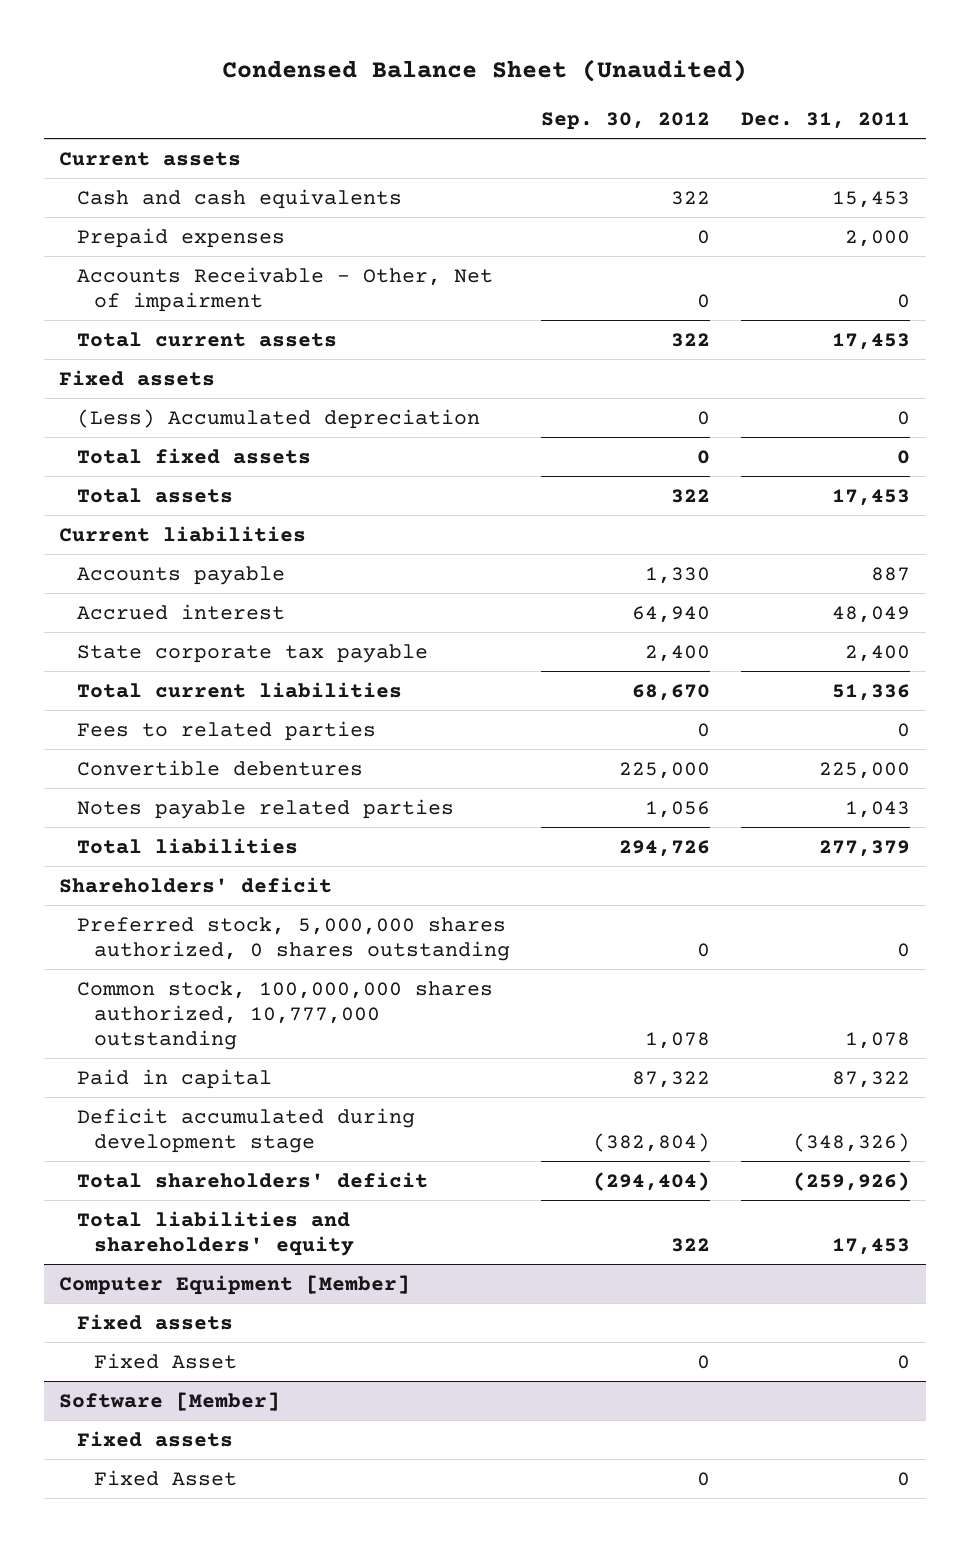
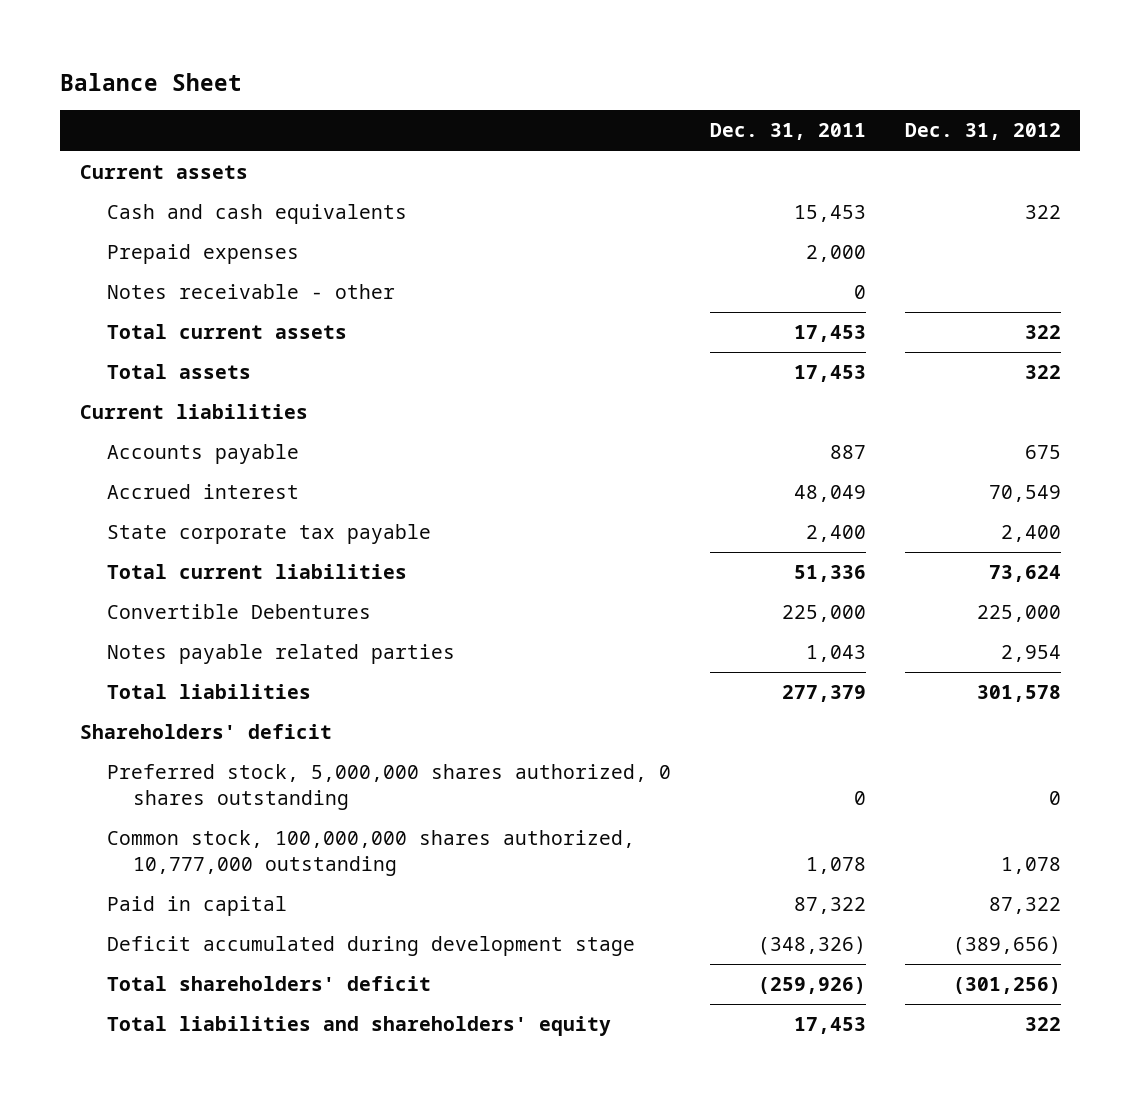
- Condensed Balance Sheet (Unaudited)
+ Balance Sheet
- | Sep. 30, 2012 | Dec. 31, 2011
+ | Dec. 31, 2011 | Dec. 31, 2012
- Accounts Receivable - Other, Net of impairment | 0 | 0
+ Notes receivable - other | 0 |
- Fixed assets
- (Less) Accumulated depreciation | 0 | 0
- Total fixed assets | 0 | 0
- Fees to related parties | 0 | 0
- Convertible debentures | 225,000 | 225,000
+ Convertible Debentures | 225,000 | 225,000
- Computer Equipment [Member]
- Fixed assets
- Fixed Asset | 0 | 0
- Software [Member]
- Fixed assets
- Fixed Asset | 0 | 0

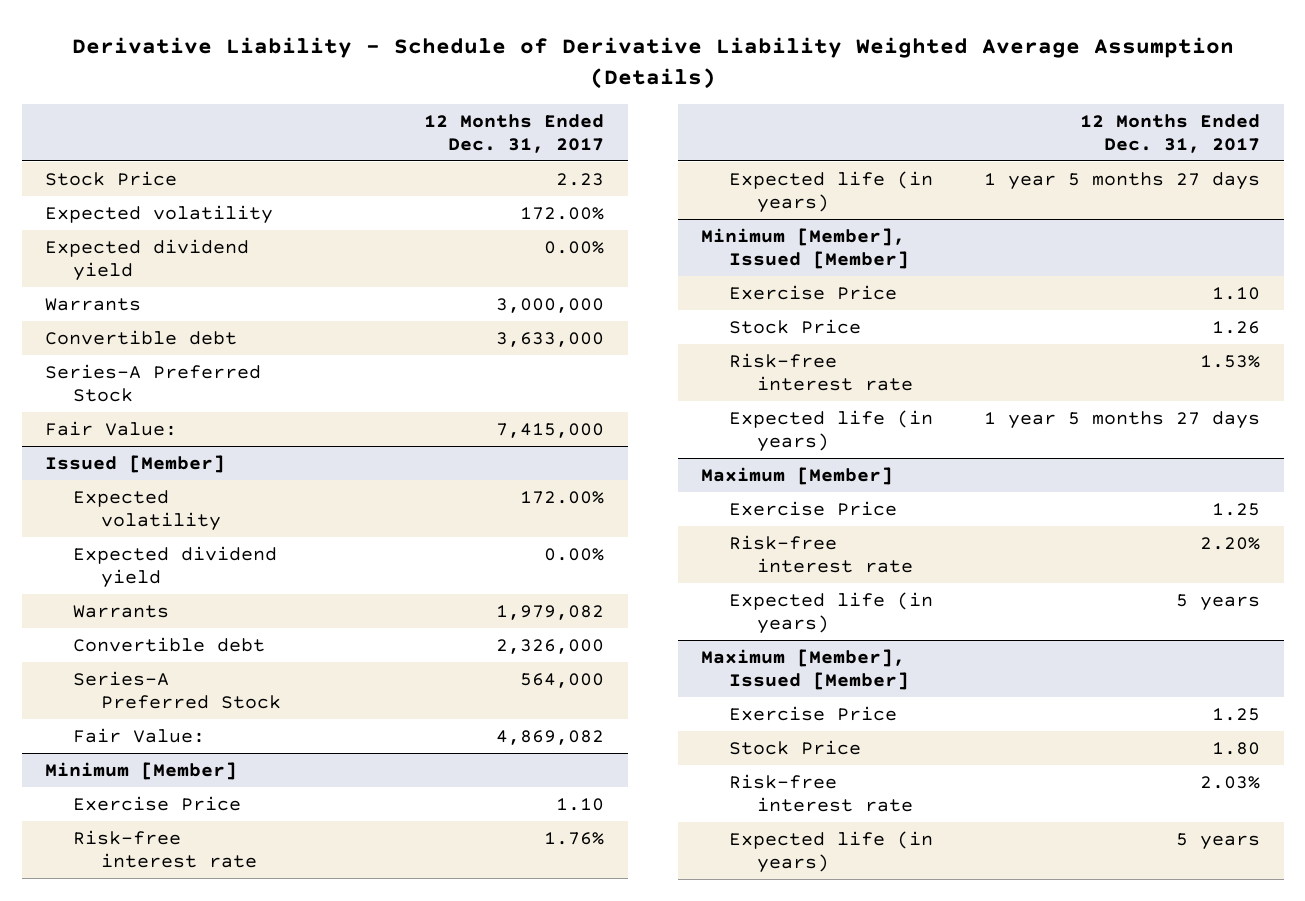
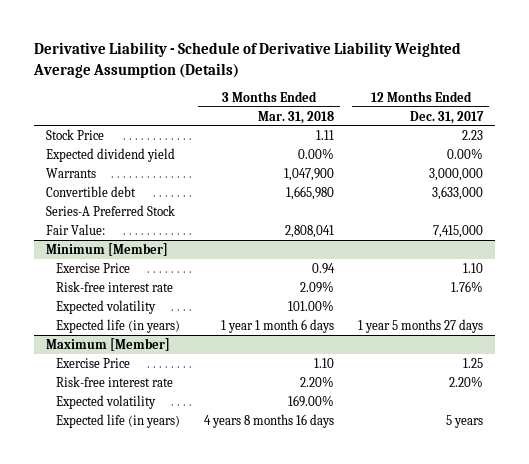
- | 12 Months Ended Dec. 31, 2017
+ | 3 Months Ended Mar. 31, 2018 | 12 Months Ended Dec. 31, 2017
- Expected volatility | 172.00%
- Issued [Member]
- Expected volatility | 172.00%
- Expected dividend yield | 0.00%
- Warrants | 1,979,082
- Convertible debt | 2,326,000
- Series-A Preferred Stock | 564,000
- Fair Value: | 4,869,082
@ Minimum [Member]
- Expected life (in years) | 1 year 5 months 27 days
- Minimum [Member], Issued [Member]
- Exercise Price | 1.10
- Stock Price | 1.26
- Risk-free interest rate | 1.53%
@ Minimum [Member]
+ Expected volatility | 101.00% |
@ Maximum [Member]
- Expected life (in years) | 5 years
- Maximum [Member], Issued [Member]
- Exercise Price | 1.25
- Stock Price | 1.80
- Risk-free interest rate | 2.03%
@ Maximum [Member]
+ Expected volatility | 169.00% |

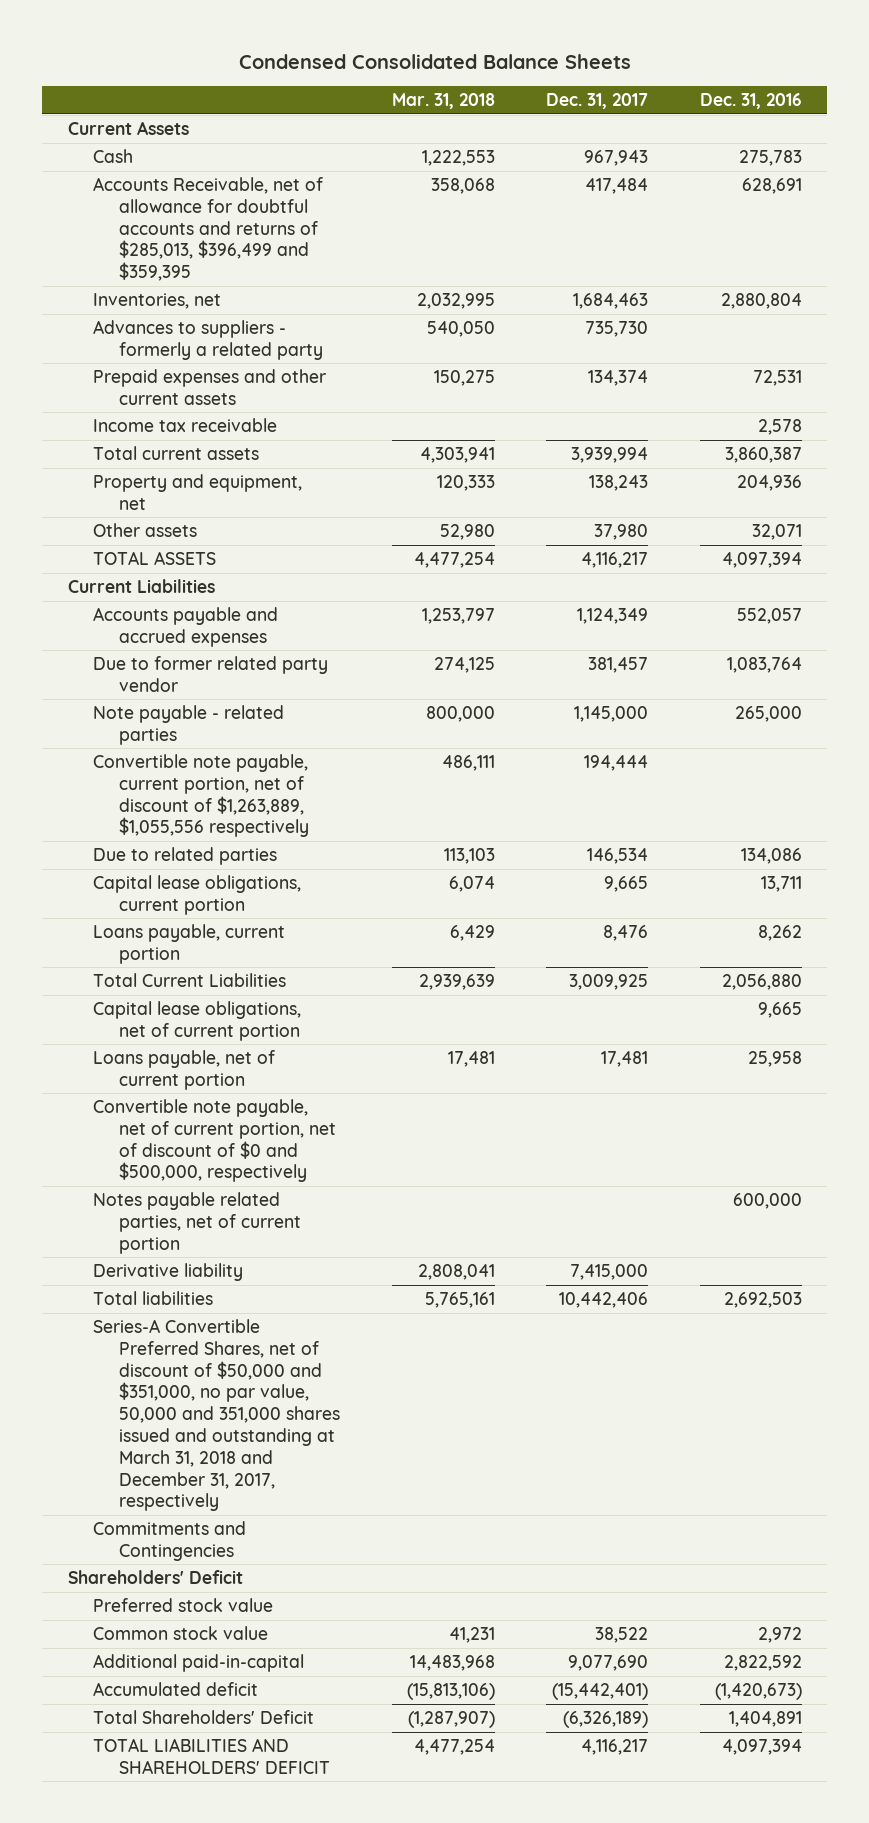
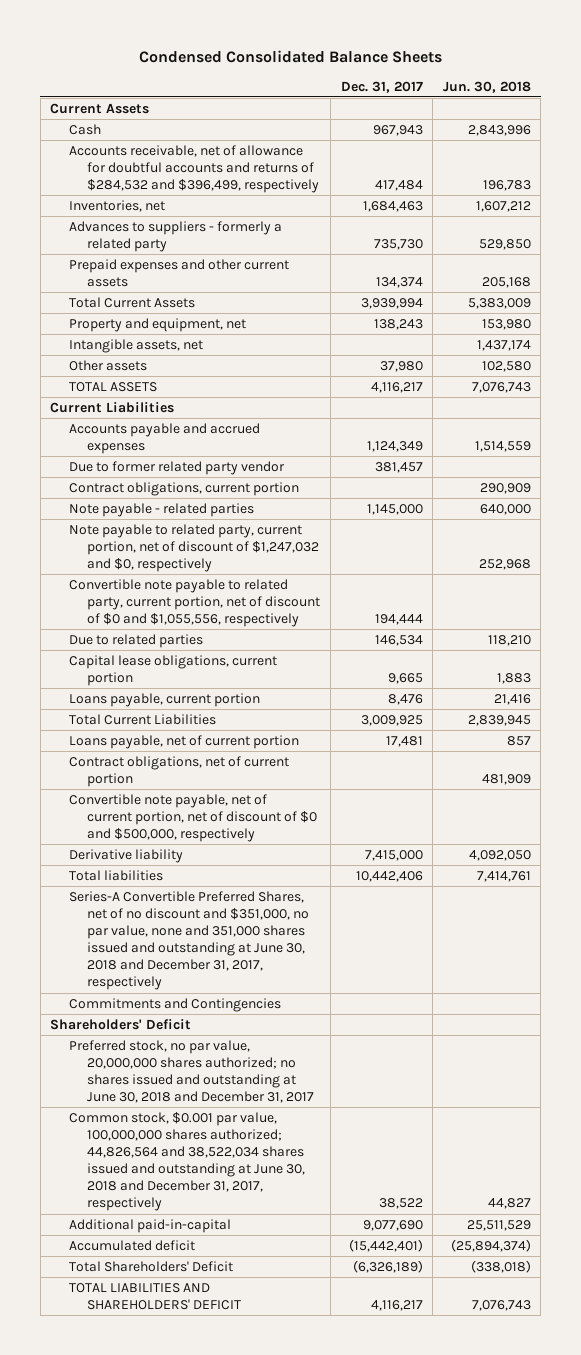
- | Mar. 31, 2018 | Dec. 31, 2017 | Dec. 31, 2016
+ | Dec. 31, 2017 | Jun. 30, 2018
- Accounts Receivable, net of allowance for doubtful accounts and returns of $285,013, $396,499 and $359,395 | 358,068 | 417,484 | 628,691
+ Accounts receivable, net of allowance for doubtful accounts and returns of $284,532 and $396,499, respectively | 417,484 | 196,783
- Income tax receivable | | | 2,578
- Total current assets | 4,303,941 | 3,939,994 | 3,860,387
+ Total Current Assets | 3,939,994 | 5,383,009
+ Intangible assets, net | | 1,437,174
+ Contract obligations, current portion | | 290,909
- Convertible note payable, current portion, net of discount of $1,263,889, $1,055,556 respectively | 486,111 | 194,444 |
+ Note payable to related party, current portion, net of discount of $1,247,032 and $0, respectively | | 252,968
+ Convertible note payable to related party, current portion, net of discount of $0 and $1,055,556, respectively | 194,444 |
- Capital lease obligations, net of current portion | | | 9,665
+ Contract obligations, net of current portion | | 481,909
- Notes payable related parties, net of current portion | | | 600,000
- Series-A Convertible Preferred Shares, net of discount of $50,000 and $351,000, no par value, 50,000 and 351,000 shares issued and outstanding at March 31, 2018 and December 31, 2017, respectively
+ Series-A Convertible Preferred Shares, net of no discount and $351,000, no par value, none and 351,000 shares issued and outstanding at June 30, 2018 and December 31, 2017, respectively
- Preferred stock value
- Common stock value | 41,231 | 38,522 | 2,972
+ Preferred stock, no par value, 20,000,000 shares authorized; no shares issued and outstanding at June 30, 2018 and December 31, 2017
+ Common stock, $0.001 par value, 100,000,000 shares authorized; 44,826,564 and 38,522,034 shares issued and outstanding at June 30, 2018 and December 31, 2017, respectively | 38,522 | 44,827

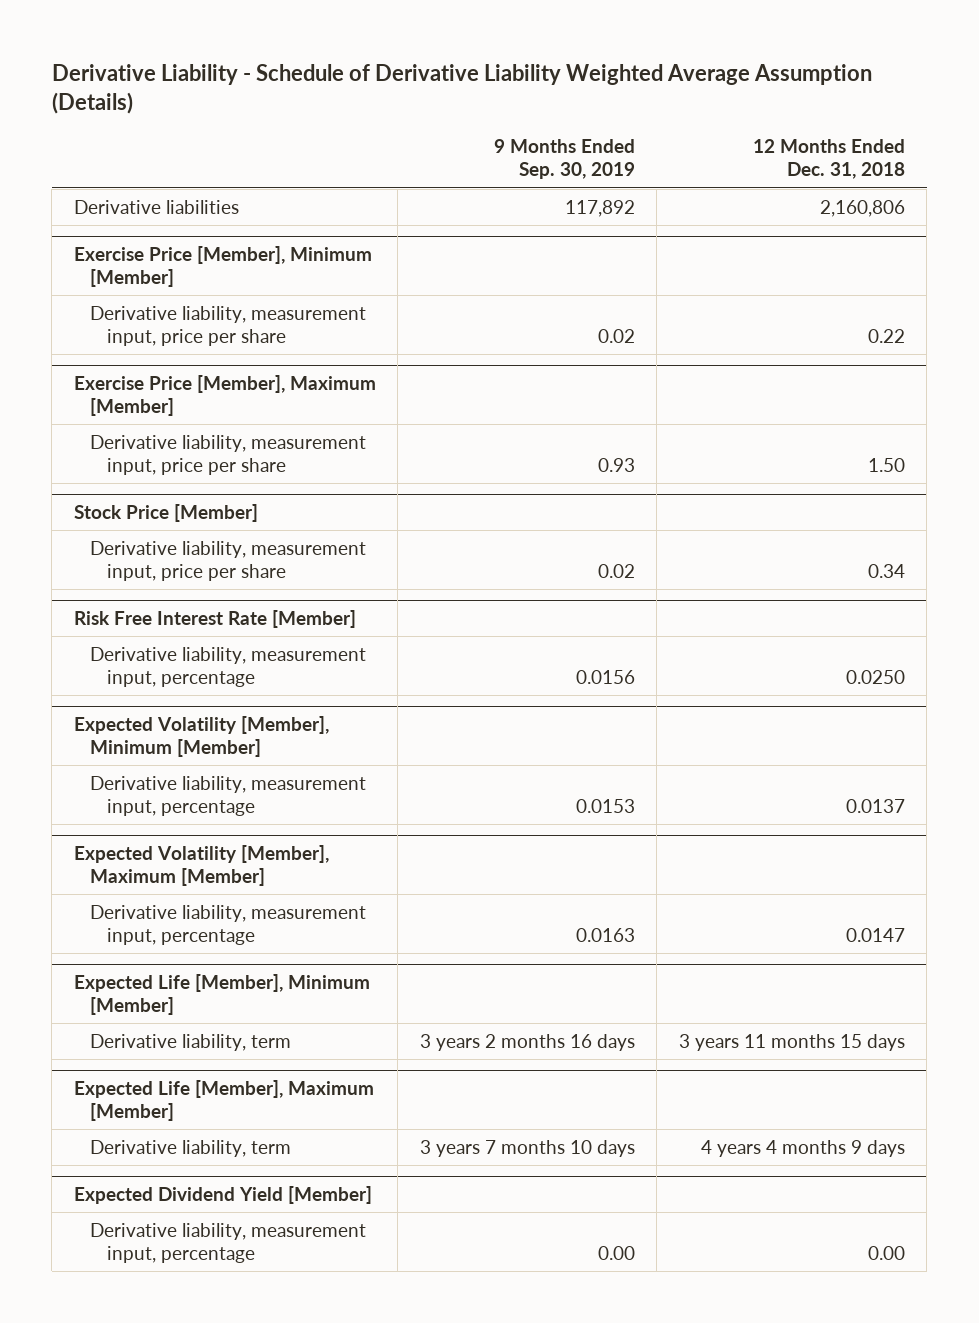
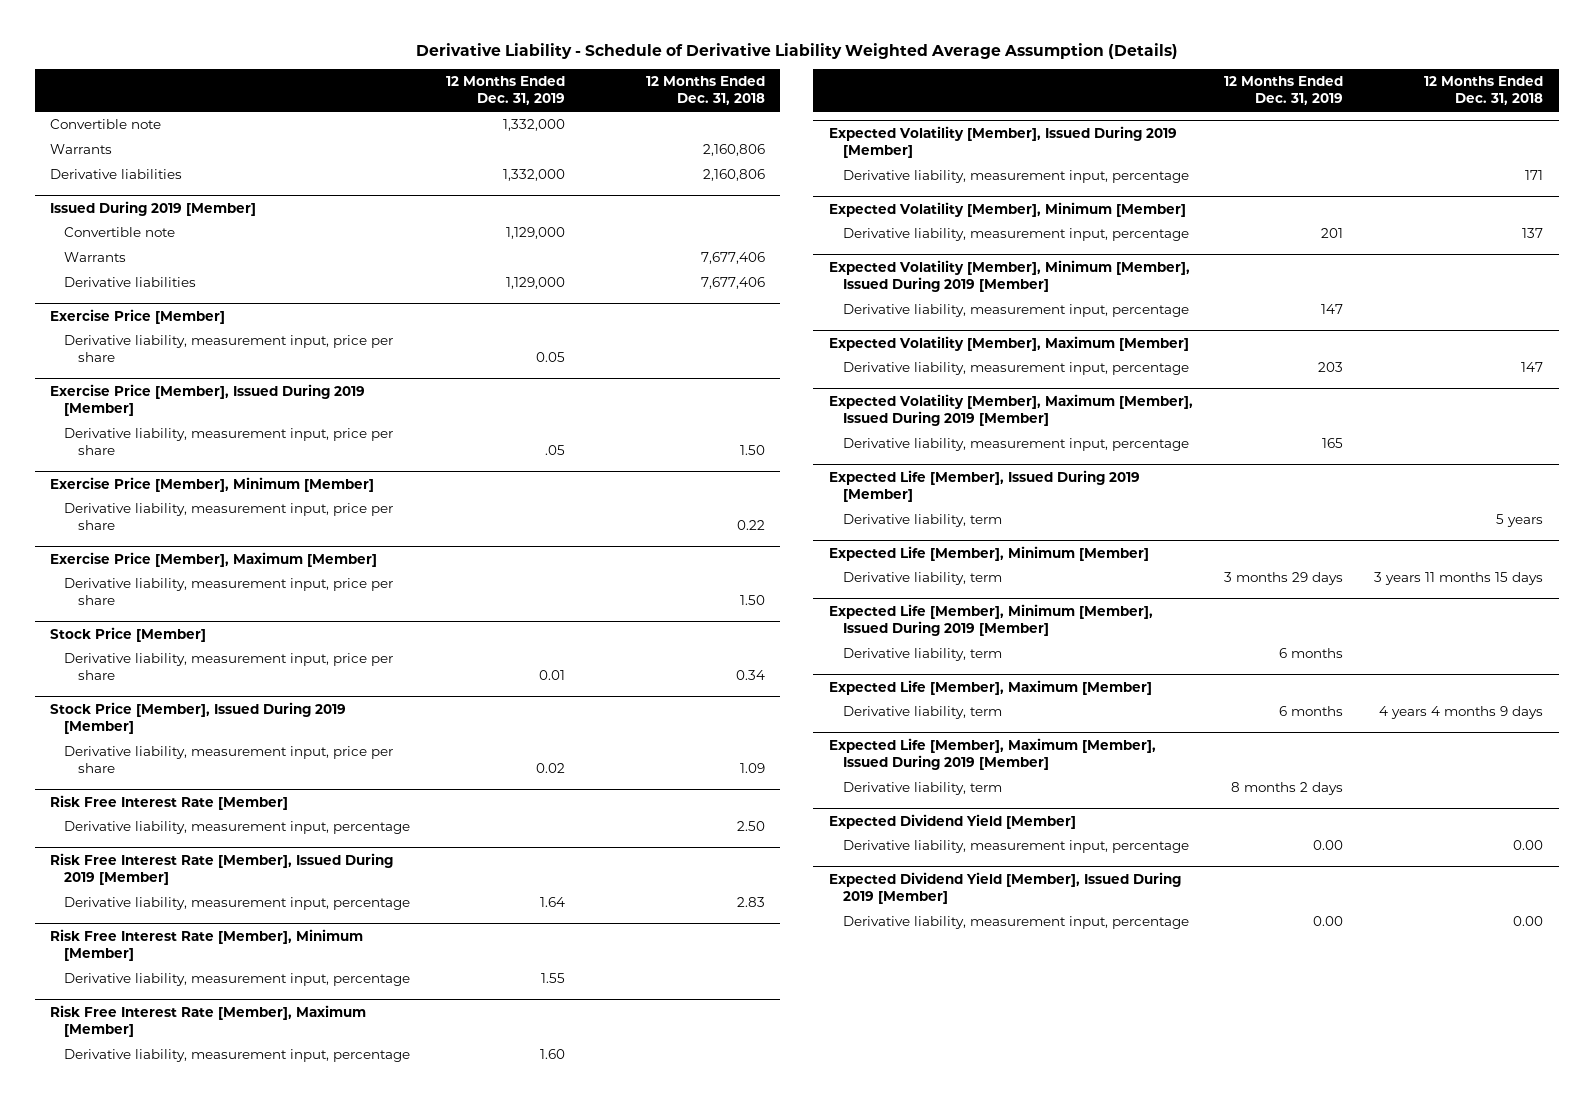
- | 9 Months Ended Sep. 30, 2019 | 12 Months Ended Dec. 31, 2018
+ | 12 Months Ended Dec. 31, 2019 | 12 Months Ended Dec. 31, 2018
+ Convertible note | 1,332,000 |
+ Warrants | | 2,160,806
+ Issued During 2019 [Member]
+ Convertible note | 1,129,000 |
+ Warrants | | 7,677,406
+ Derivative liabilities | 1,129,000 | 7,677,406
+ Exercise Price [Member]
+ Derivative liability, measurement input, price per share | 0.05 |
+ Exercise Price [Member], Issued During 2019 [Member]
+ Derivative liability, measurement input, price per share | .05 | 1.50
+ Stock Price [Member], Issued During 2019 [Member]
+ Derivative liability, measurement input, price per share | 0.02 | 1.09
@ Risk Free Interest Rate [Member]
- Derivative liability, measurement input, percentage | 0.0156 | 0.0250
+ Derivative liability, measurement input, percentage | | 2.50
+ Risk Free Interest Rate [Member], Issued During 2019 [Member]
+ Derivative liability, measurement input, percentage | 1.64 | 2.83
+ Risk Free Interest Rate [Member], Minimum [Member]
+ Derivative liability, measurement input, percentage | 1.55 |
+ Risk Free Interest Rate [Member], Maximum [Member]
+ Derivative liability, measurement input, percentage | 1.60 |
+ Expected Volatility [Member], Issued During 2019 [Member]
+ Derivative liability, measurement input, percentage | | 171
@ Expected Volatility [Member], Minimum [Member]
- Derivative liability, measurement input, percentage | 0.0153 | 0.0137
+ Derivative liability, measurement input, percentage | 201 | 137
+ Expected Volatility [Member], Minimum [Member], Issued During 2019 [Member]
+ Derivative liability, measurement input, percentage | 147 |
@ Expected Volatility [Member], Maximum [Member]
- Derivative liability, measurement input, percentage | 0.0163 | 0.0147
+ Derivative liability, measurement input, percentage | 203 | 147
+ Expected Volatility [Member], Maximum [Member], Issued During 2019 [Member]
+ Derivative liability, measurement input, percentage | 165 |
+ Expected Life [Member], Issued During 2019 [Member]
+ Derivative liability, term | | 5 years
+ Expected Life [Member], Minimum [Member], Issued During 2019 [Member]
+ Derivative liability, term | 6 months |
+ Expected Life [Member], Maximum [Member], Issued During 2019 [Member]
+ Derivative liability, term | 8 months 2 days |
+ Expected Dividend Yield [Member], Issued During 2019 [Member]
+ Derivative liability, measurement input, percentage | 0.00 | 0.00

